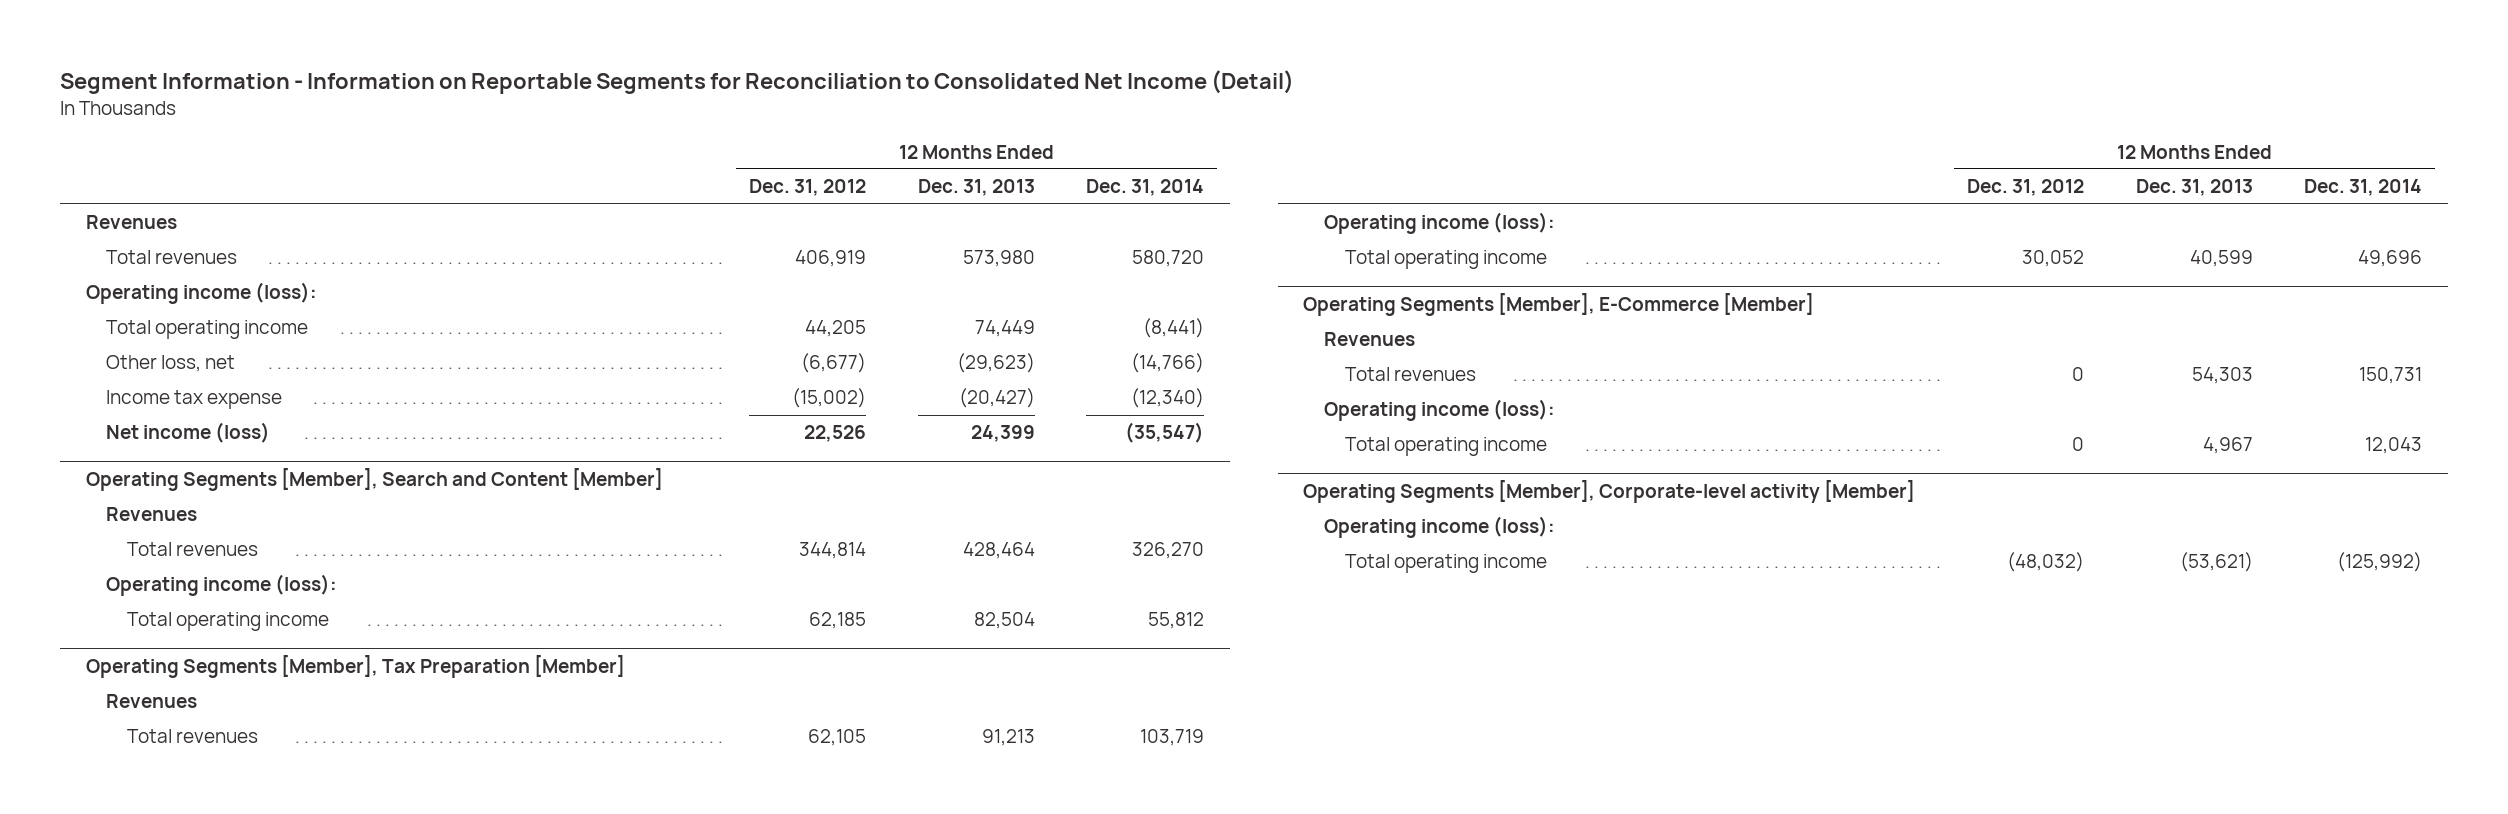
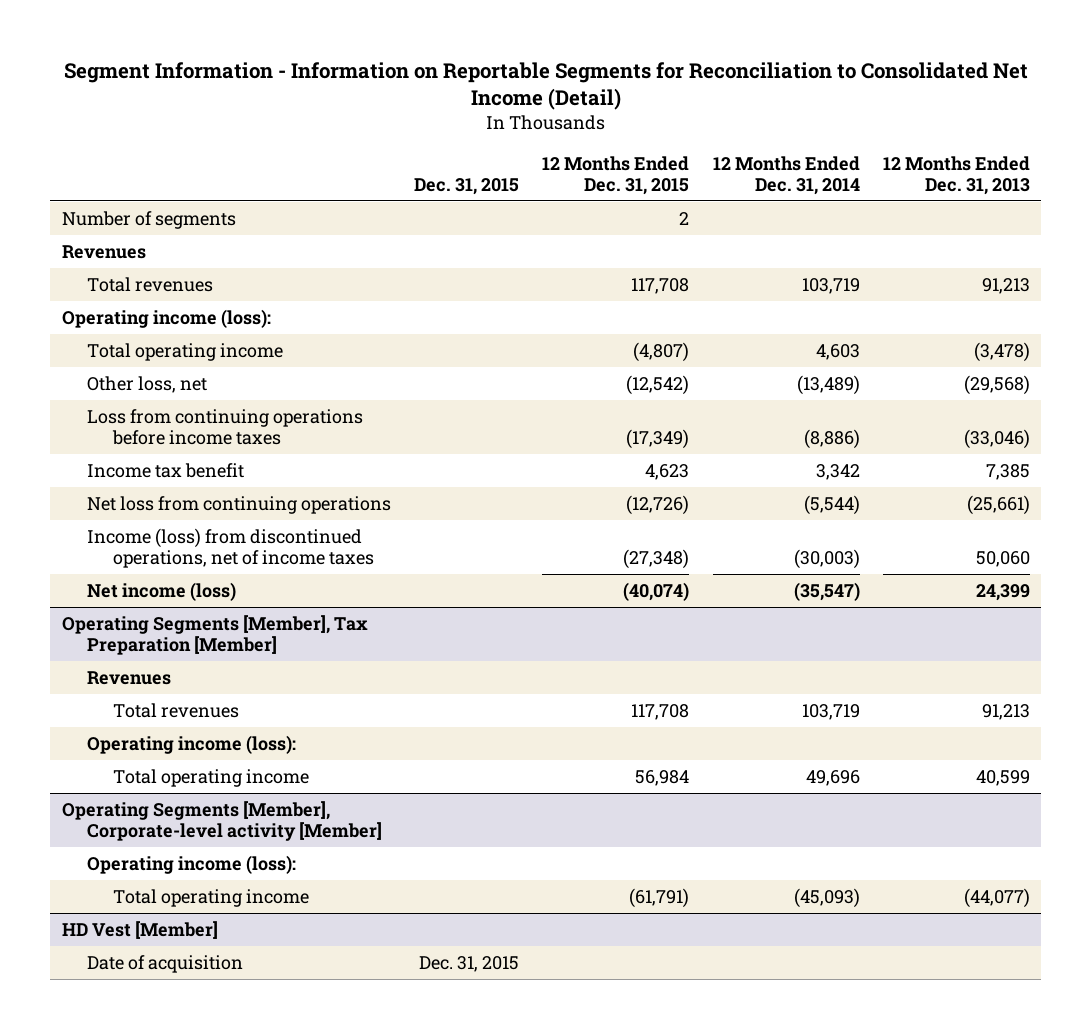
- | 12 Months Ended Dec. 31, 2012 | 12 Months Ended Dec. 31, 2013 | 12 Months Ended Dec. 31, 2014
+ | Dec. 31, 2015 | 12 Months Ended Dec. 31, 2015 | 12 Months Ended Dec. 31, 2014 | 12 Months Ended Dec. 31, 2013
+ Number of segments | | 2 | |
- Total revenues | 406,919 | 573,980 | 580,720
+ Total revenues | | 117,708 | 103,719 | 91,213
- Total operating income | 44,205 | 74,449 | (8,441)
- Other loss, net | (6,677) | (29,623) | (14,766)
- Income tax expense | (15,002) | (20,427) | (12,340)
+ Total operating income | | (4,807) | 4,603 | (3,478)
+ Other loss, net | | (12,542) | (13,489) | (29,568)
+ Loss from continuing operations before income taxes | | (17,349) | (8,886) | (33,046)
+ Income tax benefit | | 4,623 | 3,342 | 7,385
+ Net loss from continuing operations | | (12,726) | (5,544) | (25,661)
+ Income (loss) from discontinued operations, net of income taxes | | (27,348) | (30,003) | 50,060
- Operating Segments [Member], Search and Content [Member]
- Revenues
- Total revenues | 344,814 | 428,464 | 326,270
- Operating income (loss):
- Total operating income | 62,185 | 82,504 | 55,812
- Operating Segments [Member], E-Commerce [Member]
- Revenues
- Total revenues | 0 | 54,303 | 150,731
- Operating income (loss):
- Total operating income | 0 | 4,967 | 12,043
@ Operating Segments [Member], Corporate-level activity [Member]
- Total operating income | (48,032) | (53,621) | (125,992)
+ Total operating income | | (61,791) | (45,093) | (44,077)
+ HD Vest [Member]
+ Date of acquisition | Dec. 31, 2015 | | |

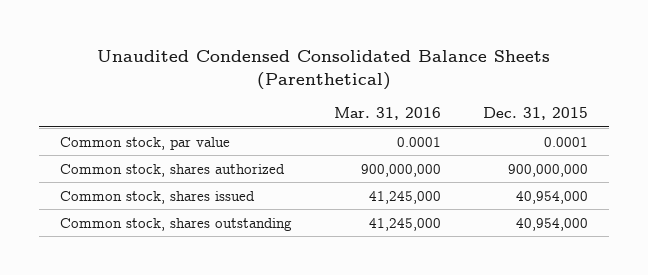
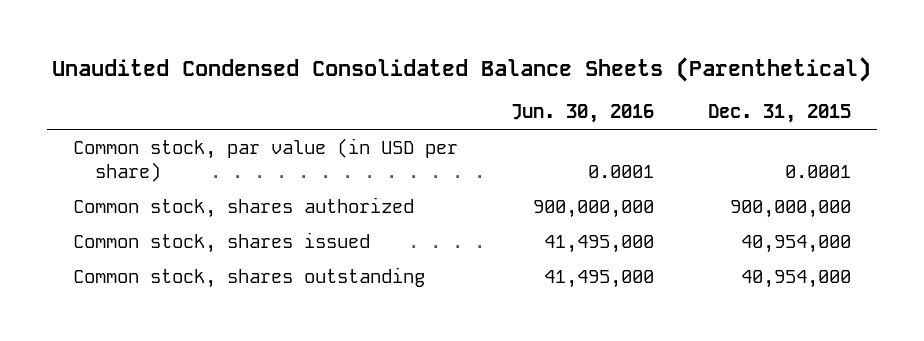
- | Mar. 31, 2016 | Dec. 31, 2015
+ | Jun. 30, 2016 | Dec. 31, 2015
- Common stock, par value | 0.0001 | 0.0001
+ Common stock, par value (in USD per share) | 0.0001 | 0.0001

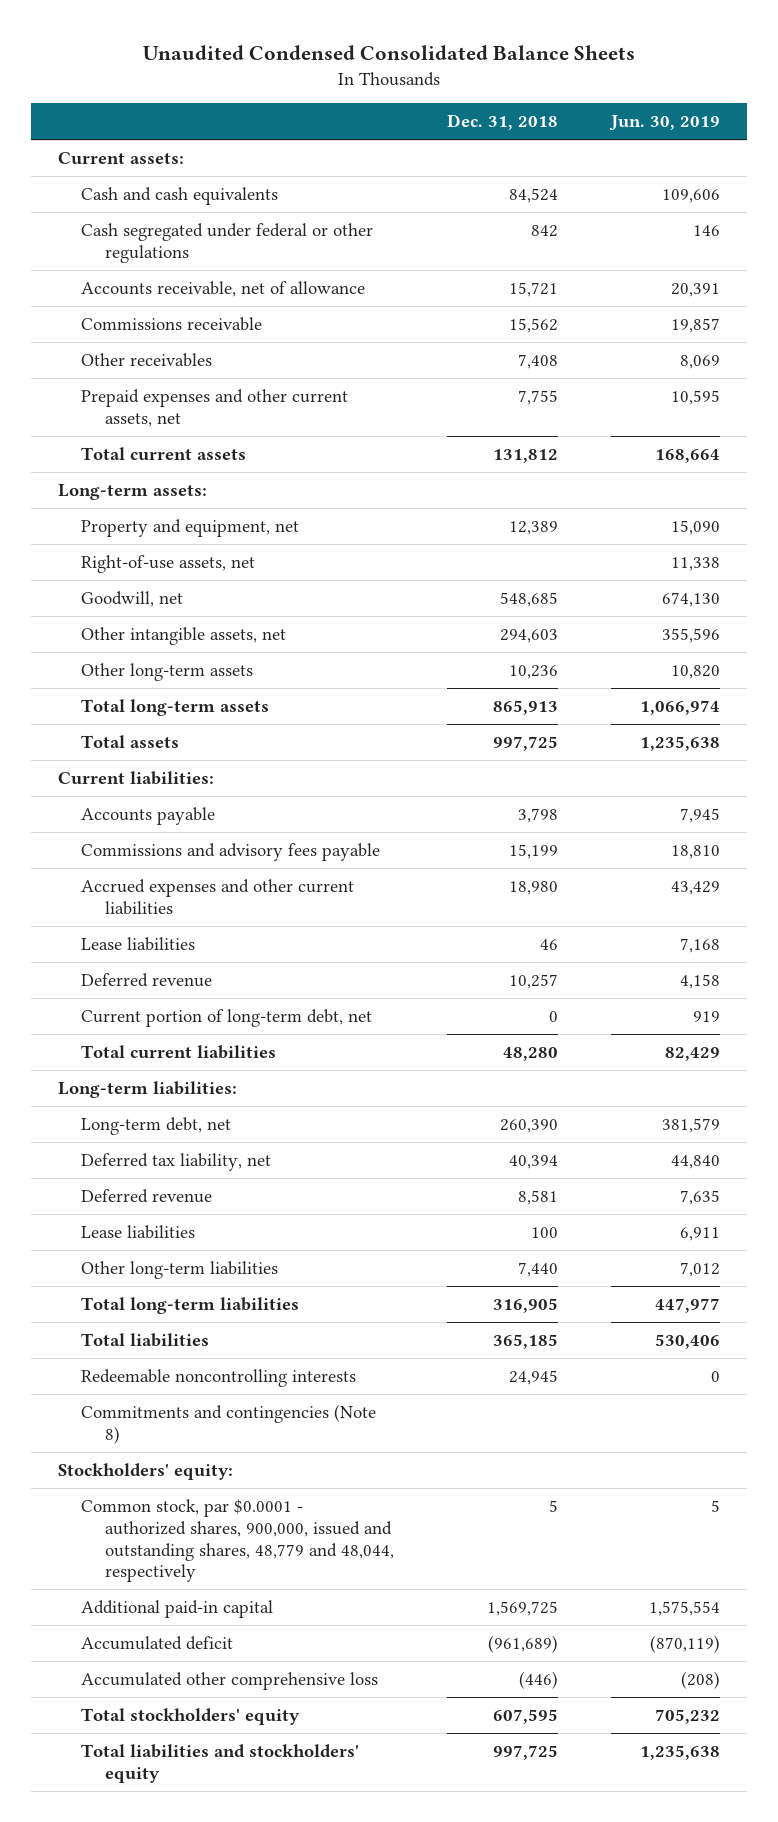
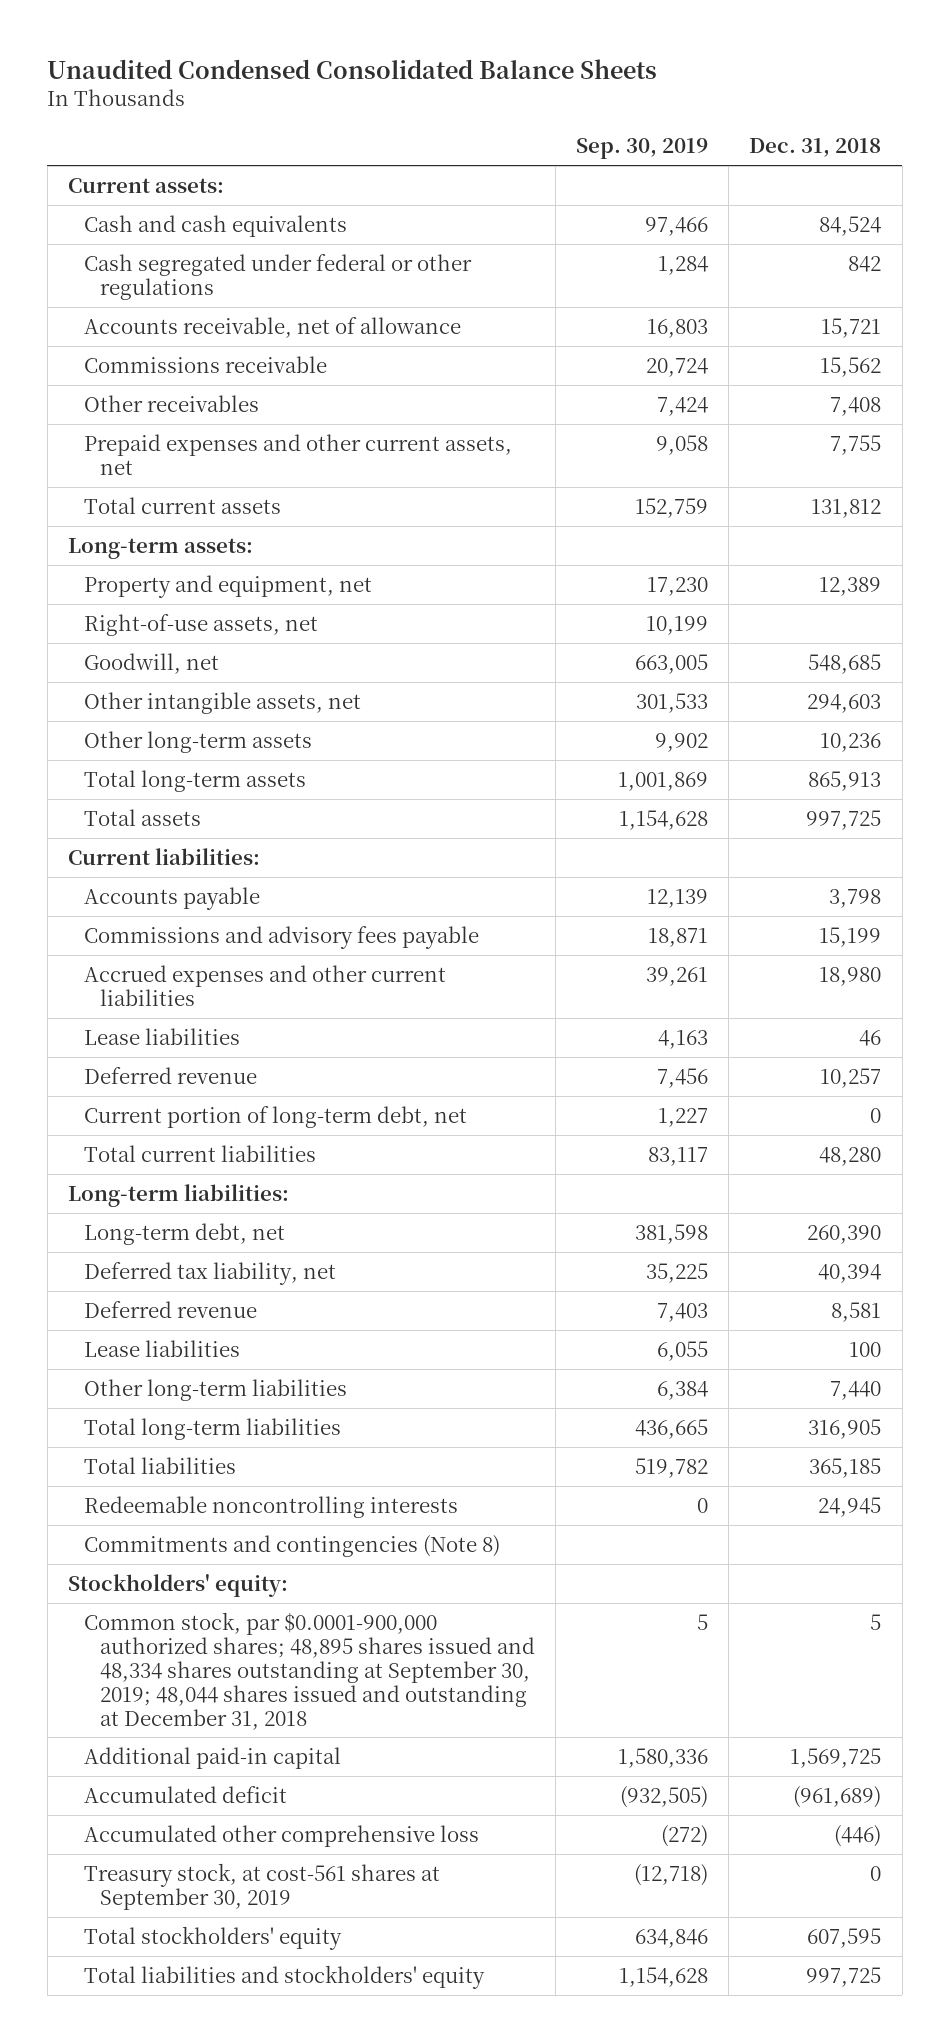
- | Dec. 31, 2018 | Jun. 30, 2019
+ | Sep. 30, 2019 | Dec. 31, 2018
- Common stock, par $0.0001 - authorized shares, 900,000, issued and outstanding shares, 48,779 and 48,044, respectively | 5 | 5
+ Common stock, par $0.0001-900,000 authorized shares; 48,895 shares issued and 48,334 shares outstanding at September 30, 2019; 48,044 shares issued and outstanding at December 31, 2018 | 5 | 5
+ Treasury stock, at cost-561 shares at September 30, 2019 | (12,718) | 0

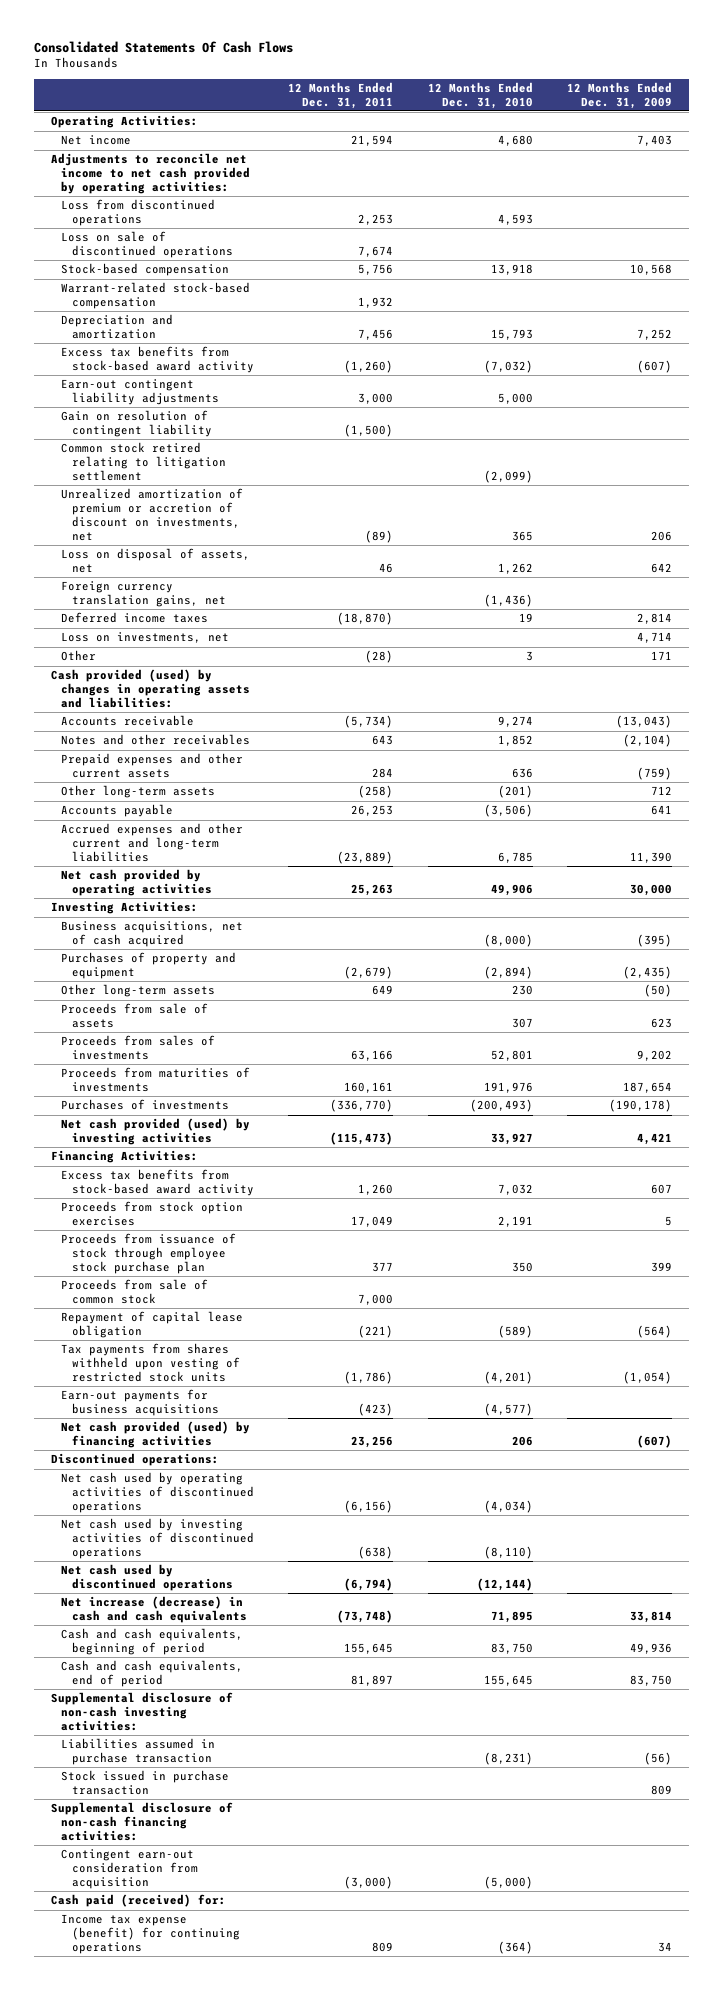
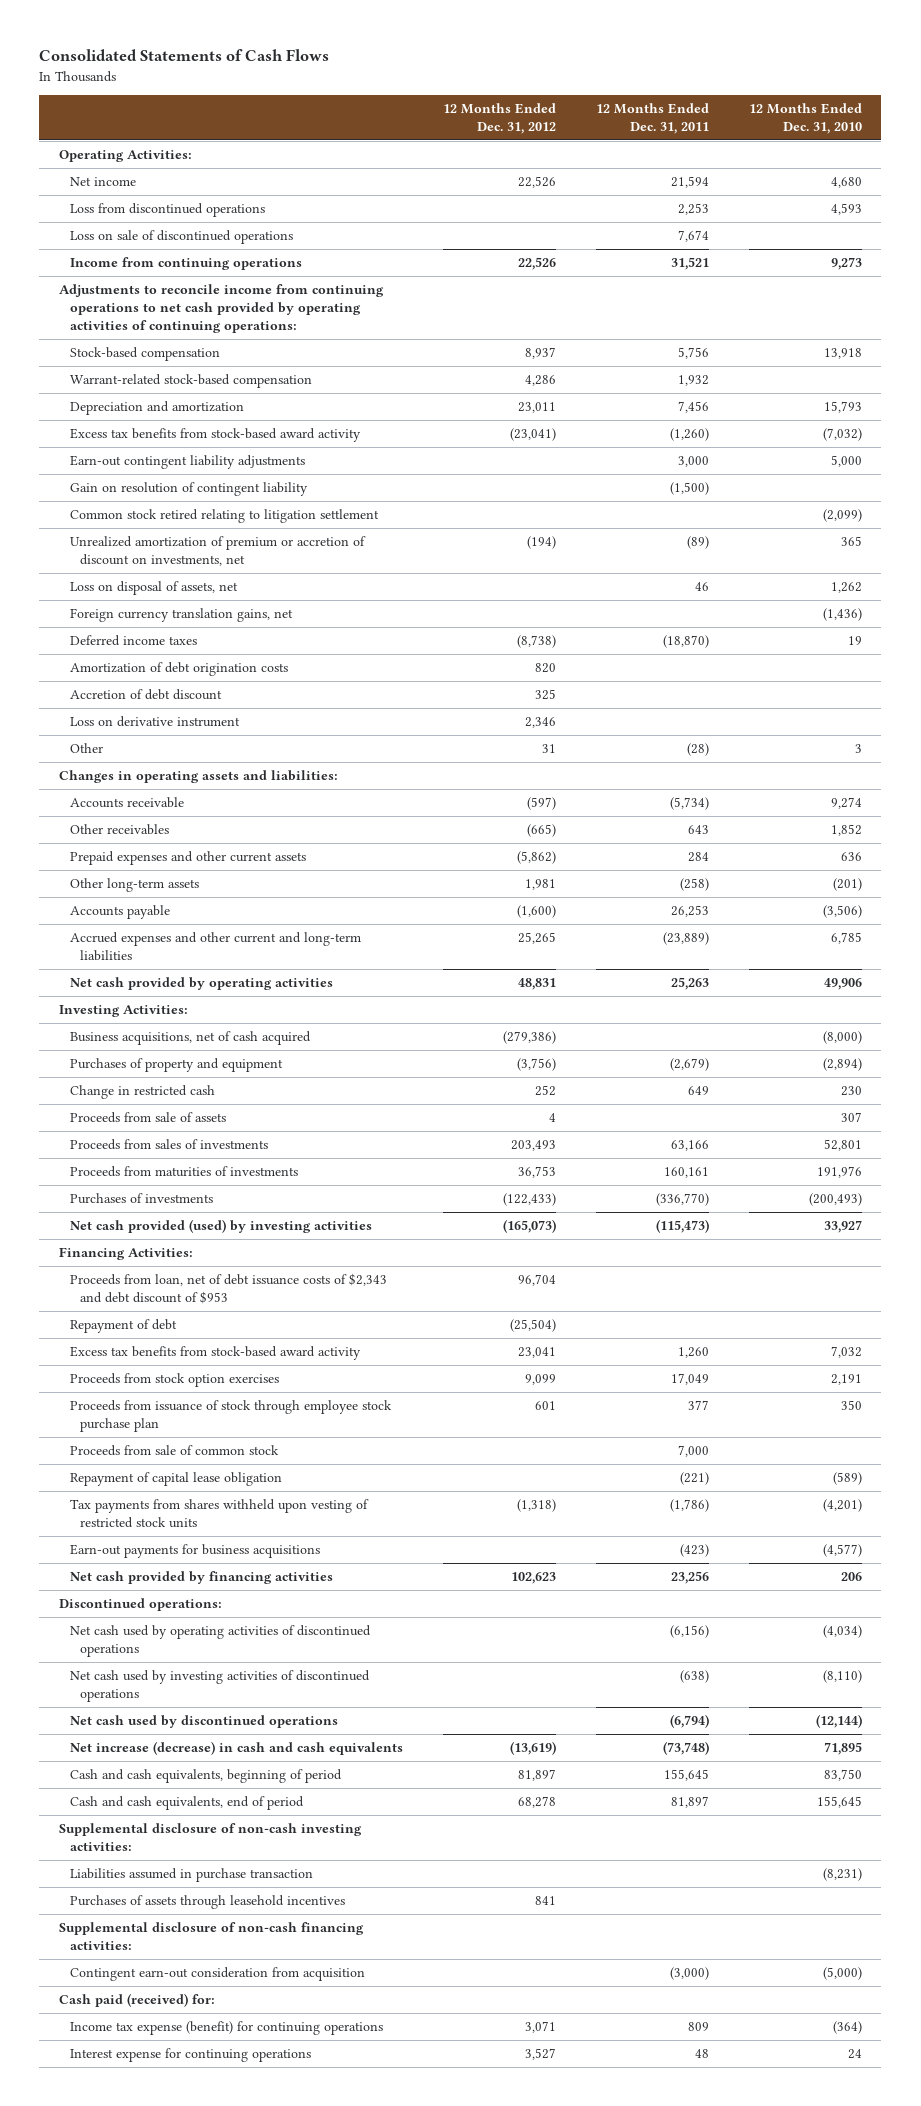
- Consolidated Statements Of Cash Flows
+ Consolidated Statements of Cash Flows
- | 12 Months Ended Dec. 31, 2011 | 12 Months Ended Dec. 31, 2010 | 12 Months Ended Dec. 31, 2009
+ | 12 Months Ended Dec. 31, 2012 | 12 Months Ended Dec. 31, 2011 | 12 Months Ended Dec. 31, 2010
- Adjustments to reconcile net income to net cash provided by operating activities:
+ Income from continuing operations | 22,526 | 31,521 | 9,273
+ Adjustments to reconcile income from continuing operations to net cash provided by operating activities of continuing operations:
- Loss on investments, net | | | 4,714
+ Amortization of debt origination costs | 820 | |
+ Accretion of debt discount | 325 | |
+ Loss on derivative instrument | 2,346 | |
- Cash provided (used) by changes in operating assets and liabilities:
+ Changes in operating assets and liabilities:
- Notes and other receivables | 643 | 1,852 | (2,104)
+ Other receivables | (665) | 643 | 1,852
- Other long-term assets | 649 | 230 | (50)
+ Change in restricted cash | 252 | 649 | 230
+ Proceeds from loan, net of debt issuance costs of $2,343 and debt discount of $953 | 96,704 | |
+ Repayment of debt | (25,504) | |
- Net cash provided (used) by financing activities | 23,256 | 206 | (607)
+ Net cash provided by financing activities | 102,623 | 23,256 | 206
- Stock issued in purchase transaction | | | 809
+ Purchases of assets through leasehold incentives | 841 | |
+ Interest expense for continuing operations | 3,527 | 48 | 24

